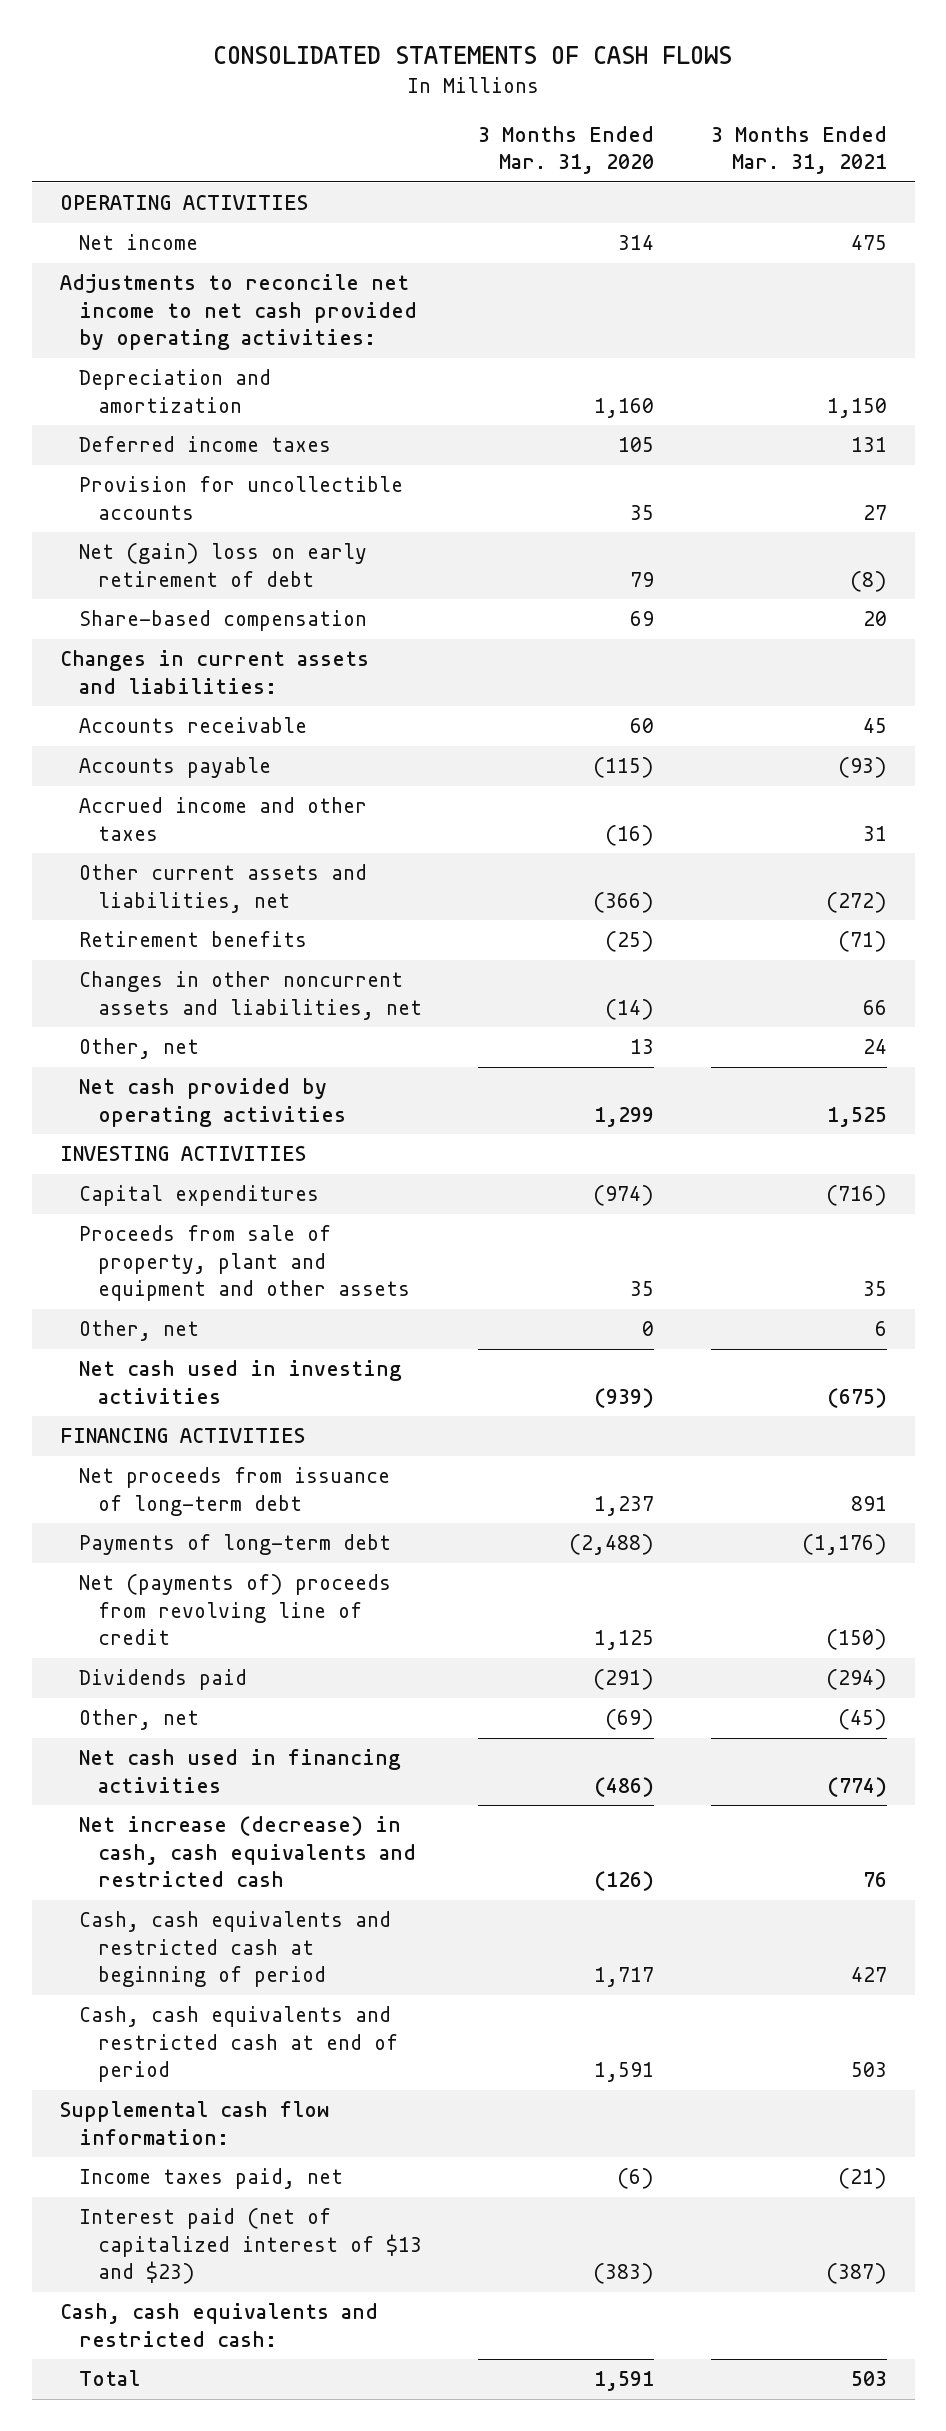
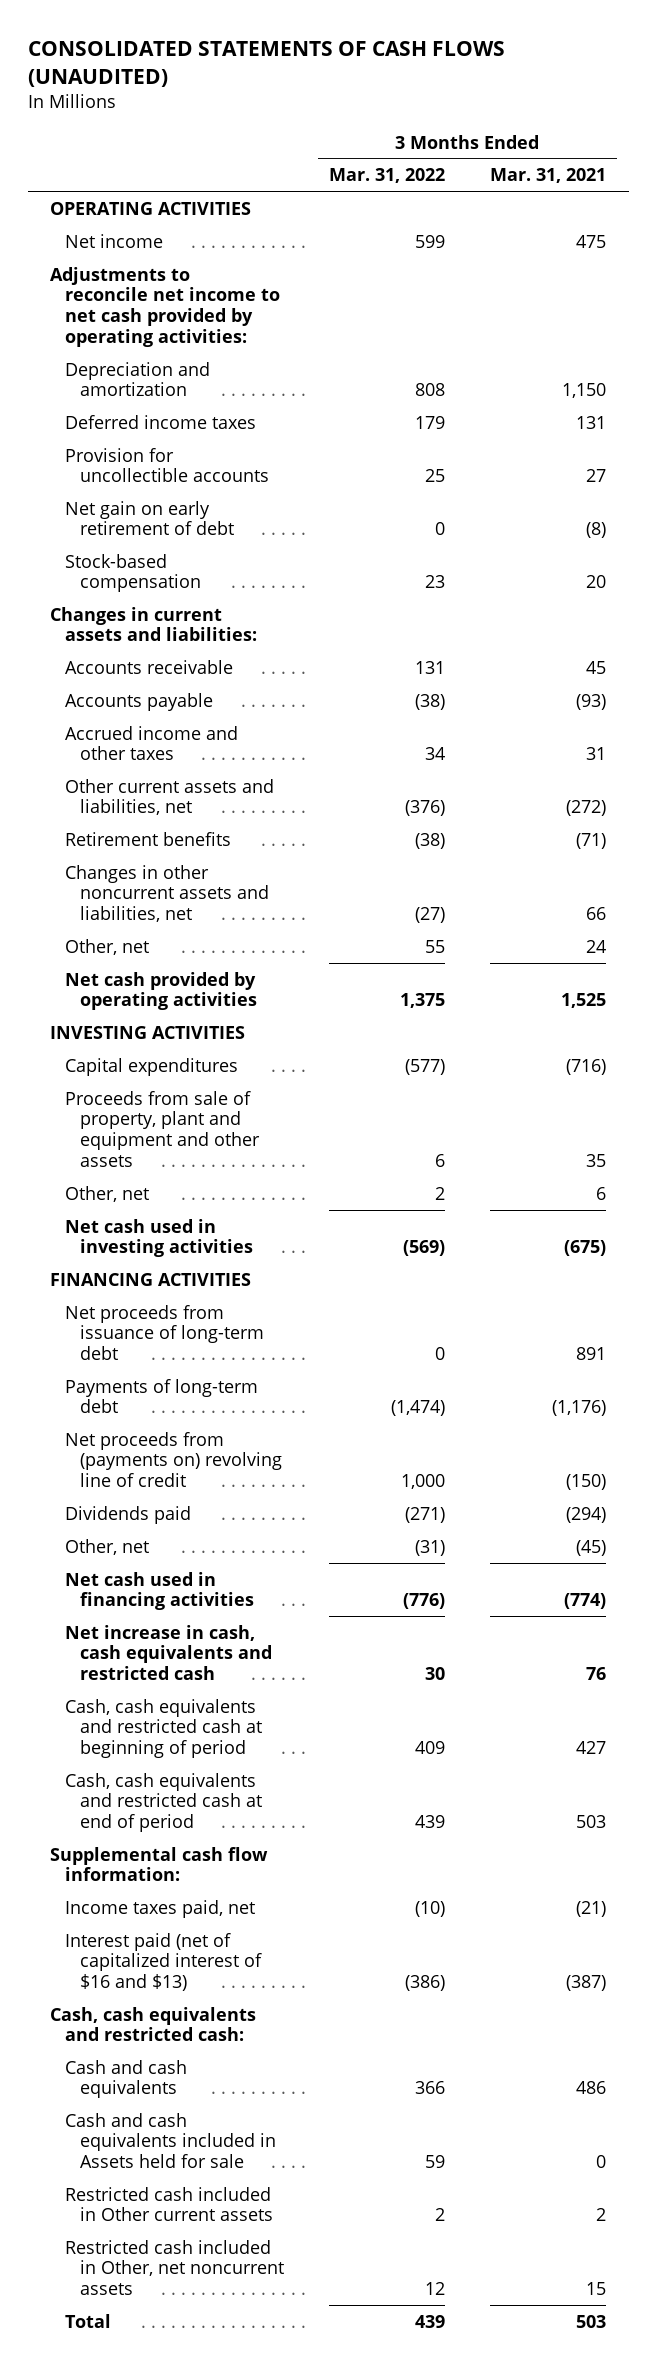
- CONSOLIDATED STATEMENTS OF CASH FLOWS
+ CONSOLIDATED STATEMENTS OF CASH FLOWS (UNAUDITED)
- | 3 Months Ended Mar. 31, 2020 | 3 Months Ended Mar. 31, 2021
+ | 3 Months Ended Mar. 31, 2022 | 3 Months Ended Mar. 31, 2021
- Net (gain) loss on early retirement of debt | 79 | (8)
- Share-based compensation | 69 | 20
+ Net gain on early retirement of debt | 0 | (8)
+ Stock-based compensation | 23 | 20
- Net (payments of) proceeds from revolving line of credit | 1,125 | (150)
+ Net proceeds from (payments on) revolving line of credit | 1,000 | (150)
- Net increase (decrease) in cash, cash equivalents and restricted cash | (126) | 76
+ Net increase in cash, cash equivalents and restricted cash | 30 | 76
- Interest paid (net of capitalized interest of $13 and $23) | (383) | (387)
+ Interest paid (net of capitalized interest of $16 and $13) | (386) | (387)
+ Cash and cash equivalents | 366 | 486
+ Cash and cash equivalents included in Assets held for sale | 59 | 0
+ Restricted cash included in Other current assets | 2 | 2
+ Restricted cash included in Other, net noncurrent assets | 12 | 15

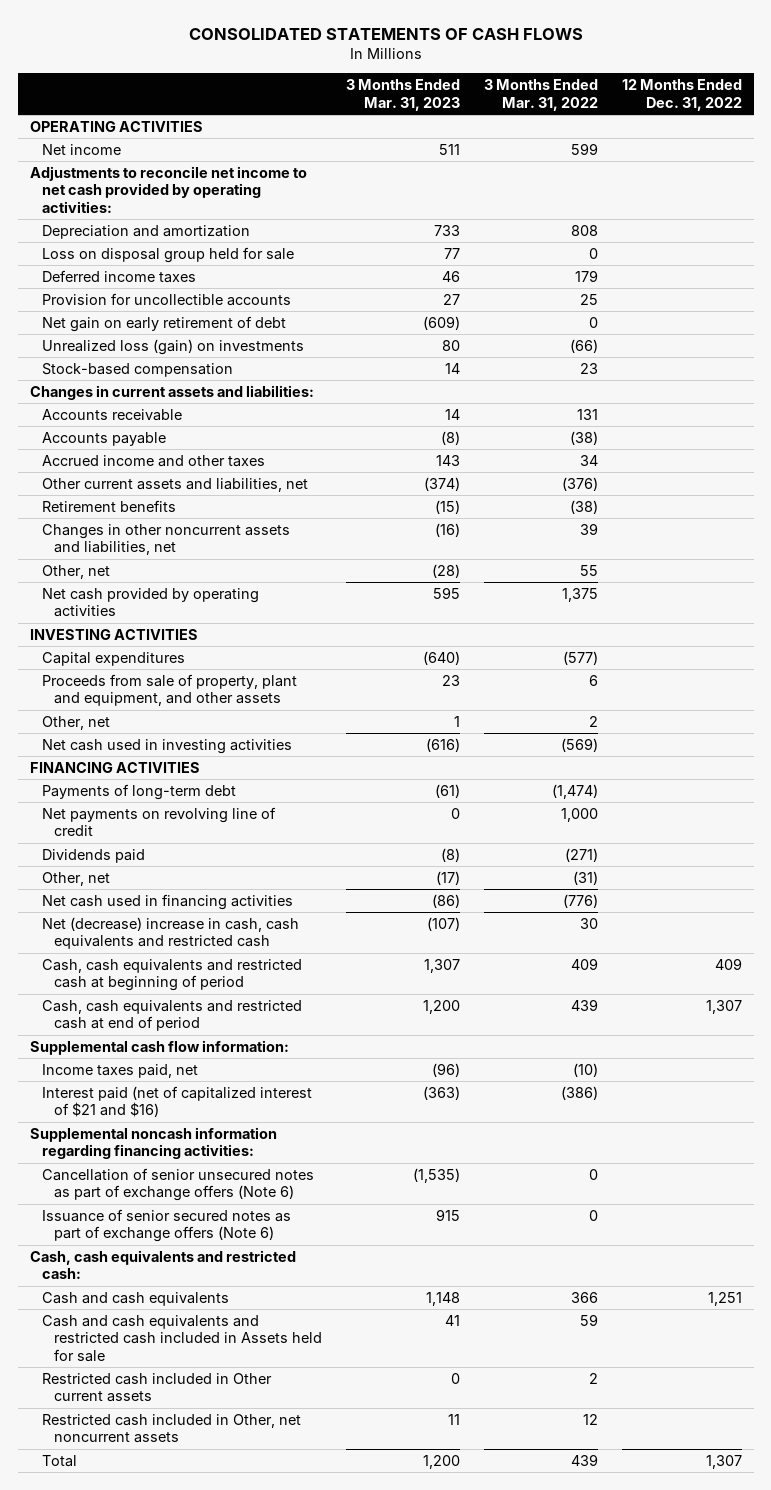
- CONSOLIDATED STATEMENTS OF CASH FLOWS (UNAUDITED)
+ CONSOLIDATED STATEMENTS OF CASH FLOWS
- | 3 Months Ended Mar. 31, 2022 | 3 Months Ended Mar. 31, 2021
+ | 3 Months Ended Mar. 31, 2023 | 3 Months Ended Mar. 31, 2022 | 12 Months Ended Dec. 31, 2022
+ Loss on disposal group held for sale | 77 | 0 |
+ Unrealized loss (gain) on investments | 80 | (66) |
- Changes in other noncurrent assets and liabilities, net | (27) | 66
+ Changes in other noncurrent assets and liabilities, net | (16) | 39 |
- Proceeds from sale of property, plant and equipment and other assets | 6 | 35
+ Proceeds from sale of property, plant and equipment, and other assets | 23 | 6 |
- Net proceeds from issuance of long-term debt | 0 | 891
- Net proceeds from (payments on) revolving line of credit | 1,000 | (150)
+ Net payments on revolving line of credit | 0 | 1,000 |
- Net increase in cash, cash equivalents and restricted cash | 30 | 76
+ Net (decrease) increase in cash, cash equivalents and restricted cash | (107) | 30 |
- Interest paid (net of capitalized interest of $16 and $13) | (386) | (387)
+ Interest paid (net of capitalized interest of $21 and $16) | (363) | (386) |
+ Supplemental noncash information regarding financing activities:
+ Cancellation of senior unsecured notes as part of exchange offers (Note 6) | (1,535) | 0 |
+ Issuance of senior secured notes as part of exchange offers (Note 6) | 915 | 0 |
- Cash and cash equivalents included in Assets held for sale | 59 | 0
+ Cash and cash equivalents and restricted cash included in Assets held for sale | 41 | 59 |

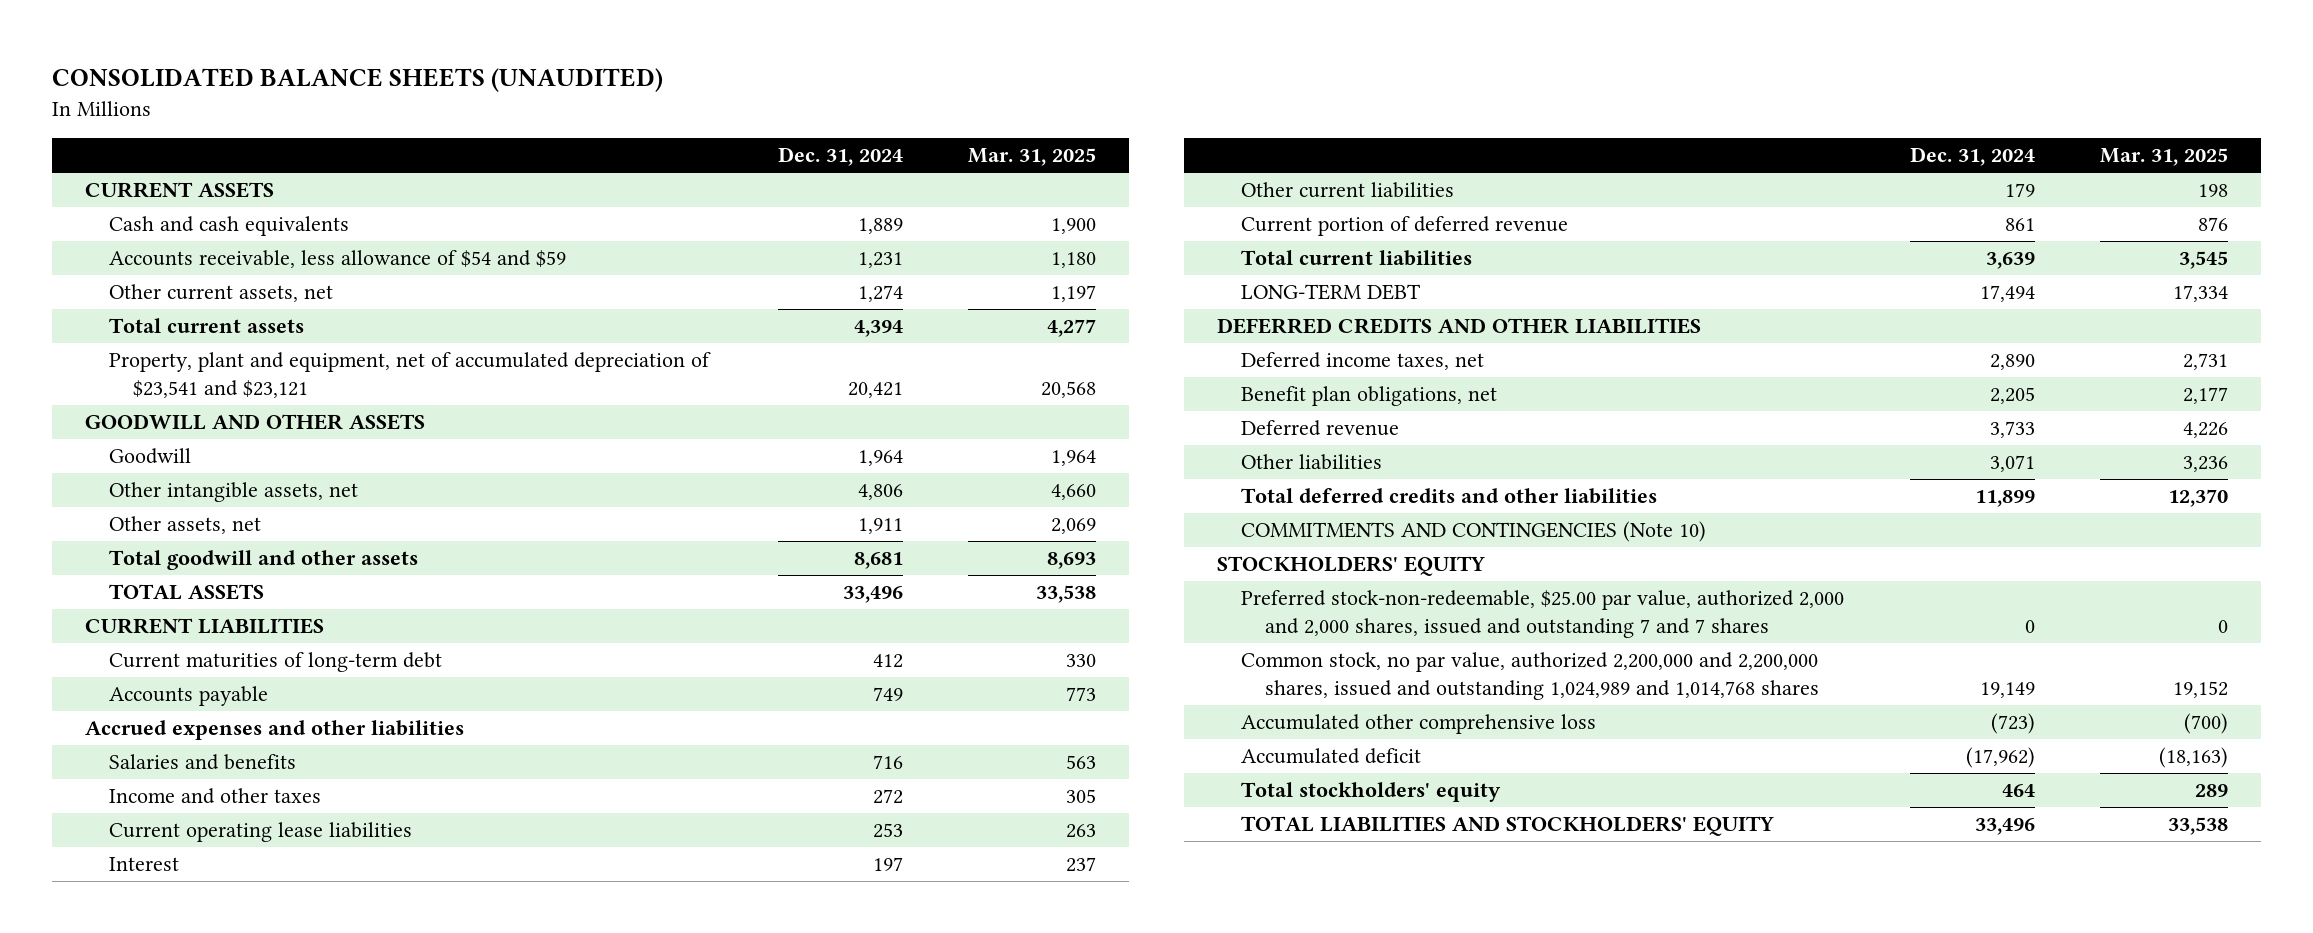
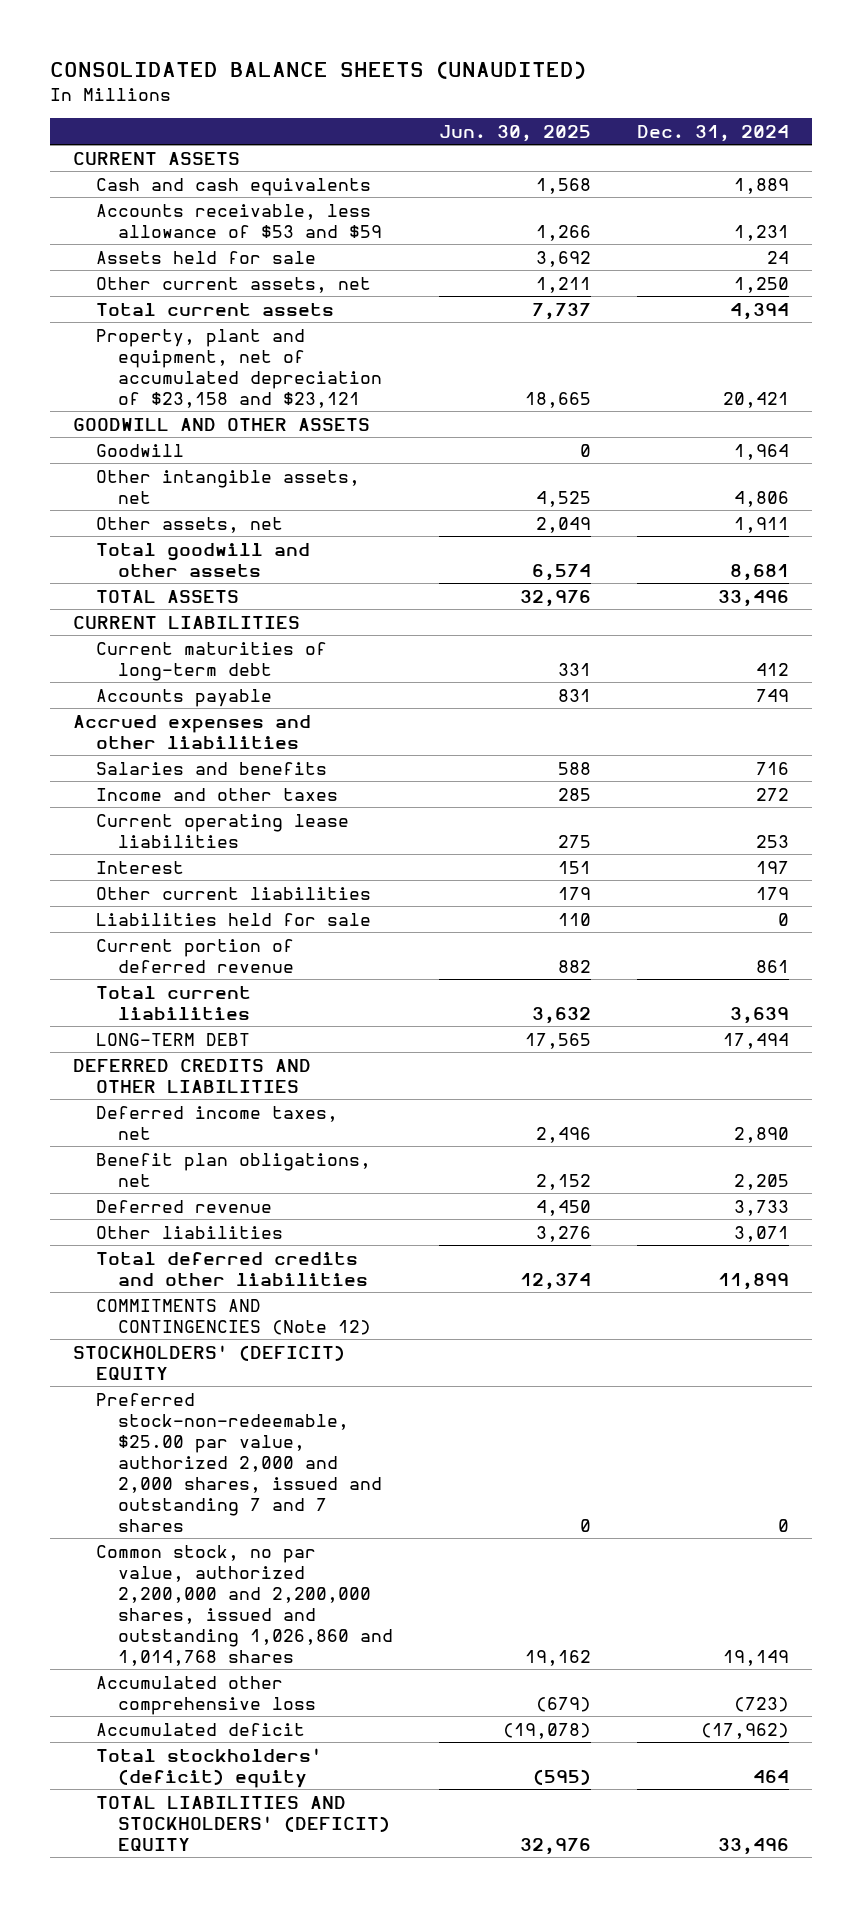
- | Dec. 31, 2024 | Mar. 31, 2025
+ | Jun. 30, 2025 | Dec. 31, 2024
- Accounts receivable, less allowance of $54 and $59 | 1,231 | 1,180
- Other current assets, net | 1,274 | 1,197
+ Accounts receivable, less allowance of $53 and $59 | 1,266 | 1,231
+ Assets held for sale | 3,692 | 24
+ Other current assets, net | 1,211 | 1,250
- Property, plant and equipment, net of accumulated depreciation of $23,541 and $23,121 | 20,421 | 20,568
+ Property, plant and equipment, net of accumulated depreciation of $23,158 and $23,121 | 18,665 | 20,421
+ Liabilities held for sale | 110 | 0
- COMMITMENTS AND CONTINGENCIES (Note 10)
- STOCKHOLDERS' EQUITY
+ COMMITMENTS AND CONTINGENCIES (Note 12)
+ STOCKHOLDERS' (DEFICIT) EQUITY
- Common stock, no par value, authorized 2,200,000 and 2,200,000 shares, issued and outstanding 1,024,989 and 1,014,768 shares | 19,149 | 19,152
+ Common stock, no par value, authorized 2,200,000 and 2,200,000 shares, issued and outstanding 1,026,860 and 1,014,768 shares | 19,162 | 19,149
- Total stockholders' equity | 464 | 289
- TOTAL LIABILITIES AND STOCKHOLDERS' EQUITY | 33,496 | 33,538
+ Total stockholders' (deficit) equity | (595) | 464
+ TOTAL LIABILITIES AND STOCKHOLDERS' (DEFICIT) EQUITY | 32,976 | 33,496

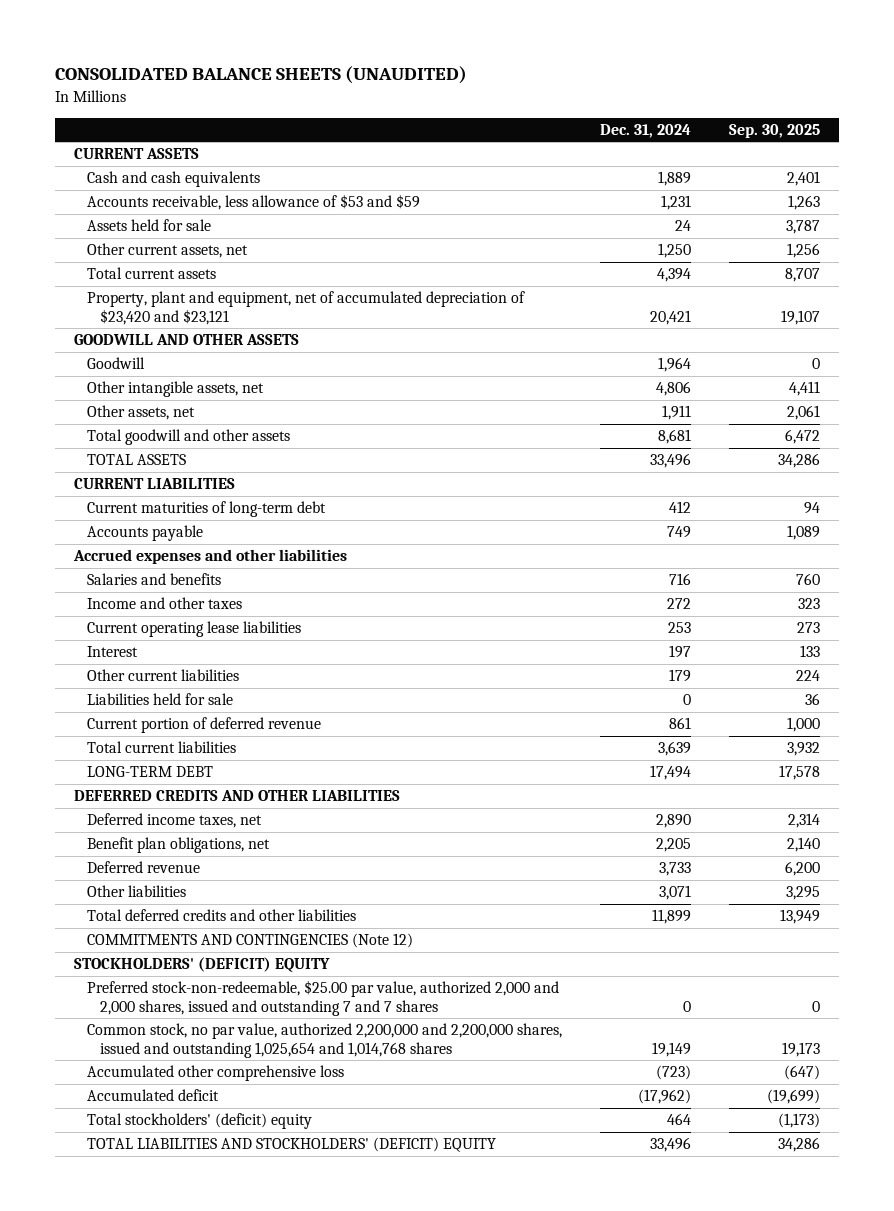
- | Jun. 30, 2025 | Dec. 31, 2024
+ | Dec. 31, 2024 | Sep. 30, 2025
- Property, plant and equipment, net of accumulated depreciation of $23,158 and $23,121 | 18,665 | 20,421
+ Property, plant and equipment, net of accumulated depreciation of $23,420 and $23,121 | 20,421 | 19,107
- Common stock, no par value, authorized 2,200,000 and 2,200,000 shares, issued and outstanding 1,026,860 and 1,014,768 shares | 19,162 | 19,149
+ Common stock, no par value, authorized 2,200,000 and 2,200,000 shares, issued and outstanding 1,025,654 and 1,014,768 shares | 19,149 | 19,173

